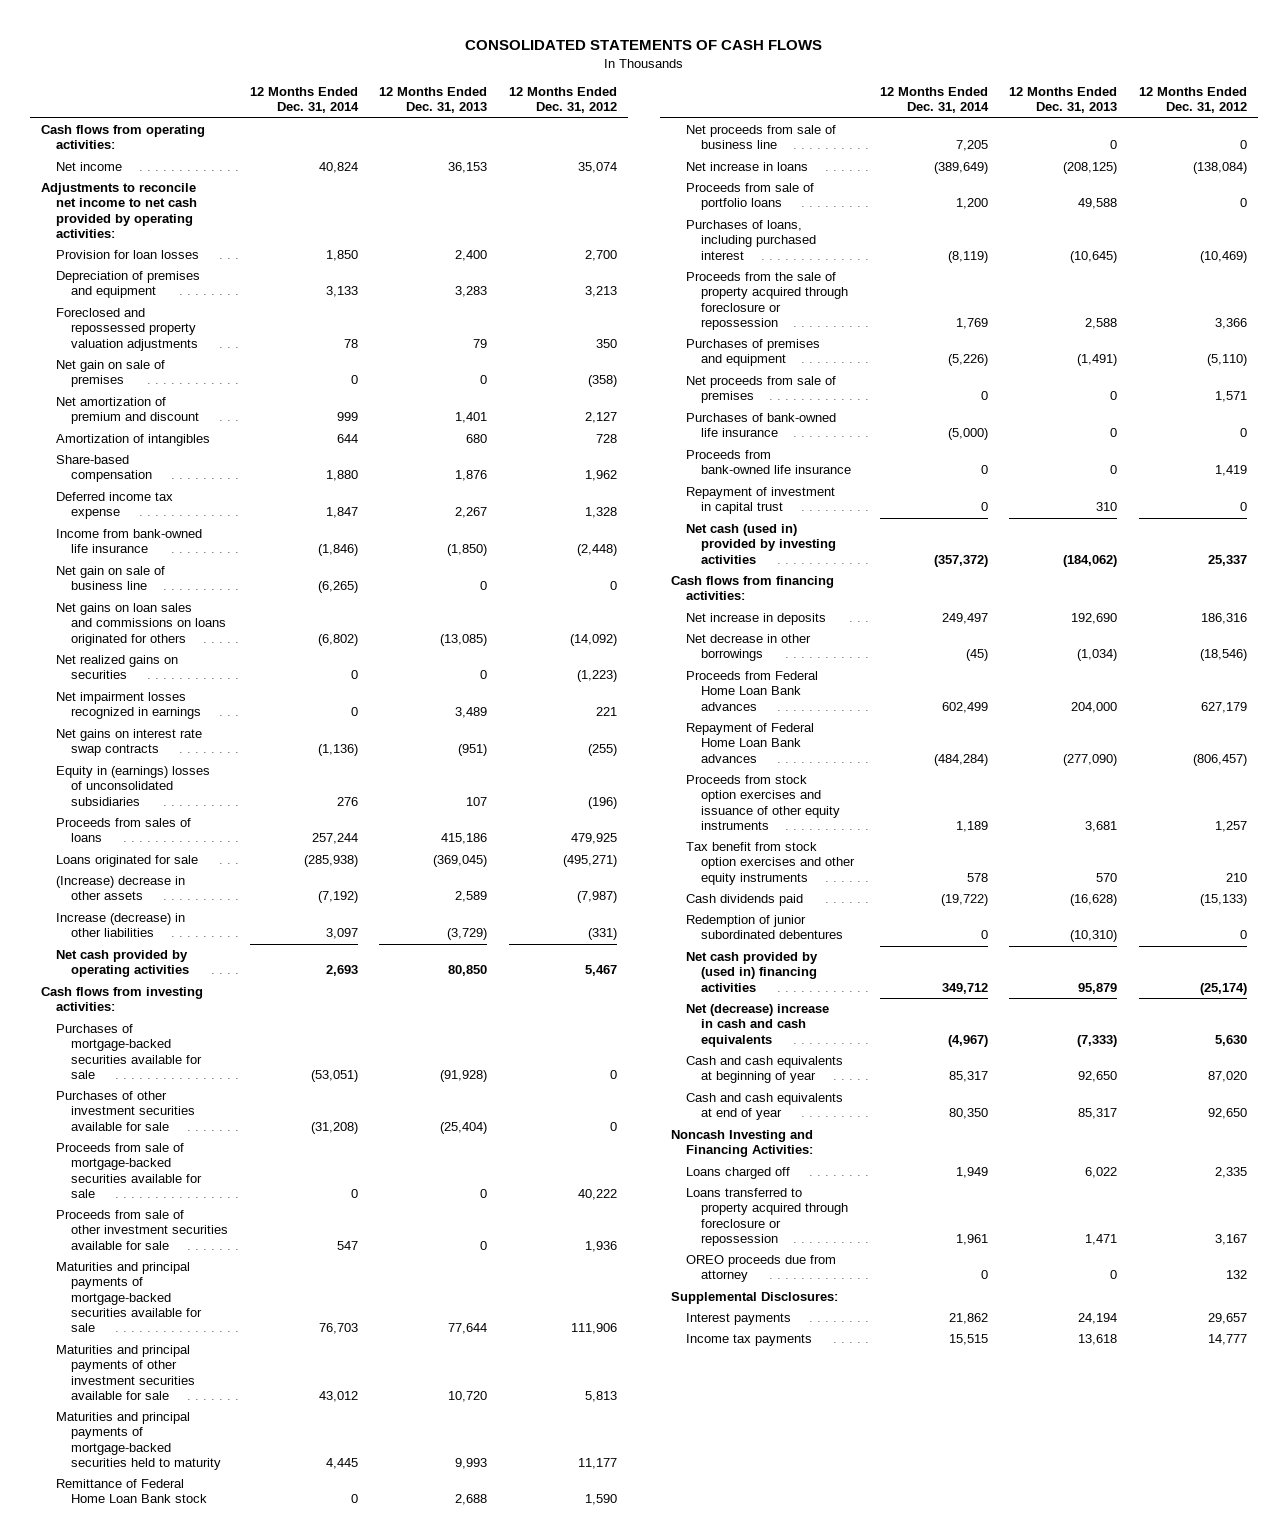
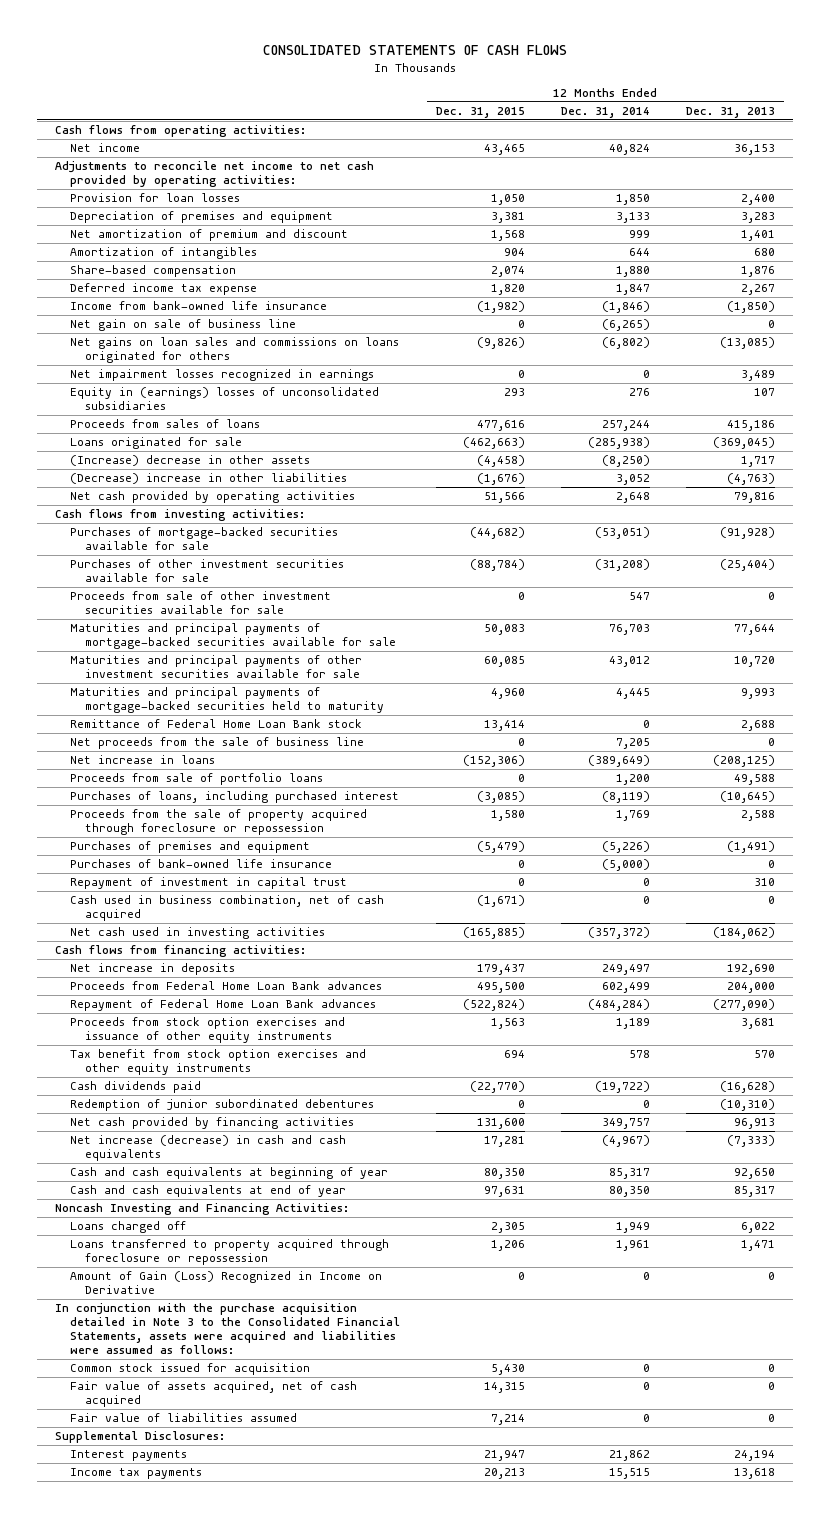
- | 12 Months Ended Dec. 31, 2014 | 12 Months Ended Dec. 31, 2013 | 12 Months Ended Dec. 31, 2012
+ | 12 Months Ended Dec. 31, 2015 | 12 Months Ended Dec. 31, 2014 | 12 Months Ended Dec. 31, 2013
- Foreclosed and repossessed property valuation adjustments | 78 | 79 | 350
- Net gain on sale of premises | 0 | 0 | (358)
- Net realized gains on securities | 0 | 0 | (1,223)
- Net gains on interest rate swap contracts | (1,136) | (951) | (255)
- (Increase) decrease in other assets | (7,192) | 2,589 | (7,987)
- Increase (decrease) in other liabilities | 3,097 | (3,729) | (331)
- Net cash provided by operating activities | 2,693 | 80,850 | 5,467
+ (Increase) decrease in other assets | (4,458) | (8,250) | 1,717
+ (Decrease) increase in other liabilities | (1,676) | 3,052 | (4,763)
+ Net cash provided by operating activities | 51,566 | 2,648 | 79,816
- Proceeds from sale of mortgage-backed securities available for sale | 0 | 0 | 40,222
- Net proceeds from sale of business line | 7,205 | 0 | 0
+ Net proceeds from the sale of business line | 0 | 7,205 | 0
- Net proceeds from sale of premises | 0 | 0 | 1,571
- Proceeds from bank-owned life insurance | 0 | 0 | 1,419
- Net cash (used in) provided by investing activities | (357,372) | (184,062) | 25,337
+ Cash used in business combination, net of cash acquired | (1,671) | 0 | 0
+ Net cash used in investing activities | (165,885) | (357,372) | (184,062)
- Net decrease in other borrowings | (45) | (1,034) | (18,546)
- Net cash provided by (used in) financing activities | 349,712 | 95,879 | (25,174)
- Net (decrease) increase in cash and cash equivalents | (4,967) | (7,333) | 5,630
+ Net cash provided by financing activities | 131,600 | 349,757 | 96,913
+ Net increase (decrease) in cash and cash equivalents | 17,281 | (4,967) | (7,333)
- OREO proceeds due from attorney | 0 | 0 | 132
+ Amount of Gain (Loss) Recognized in Income on Derivative | 0 | 0 | 0
+ In conjunction with the purchase acquisition detailed in Note 3 to the Consolidated Financial Statements, assets were acquired and liabilities were assumed as follows:
+ Common stock issued for acquisition | 5,430 | 0 | 0
+ Fair value of assets acquired, net of cash acquired | 14,315 | 0 | 0
+ Fair value of liabilities assumed | 7,214 | 0 | 0

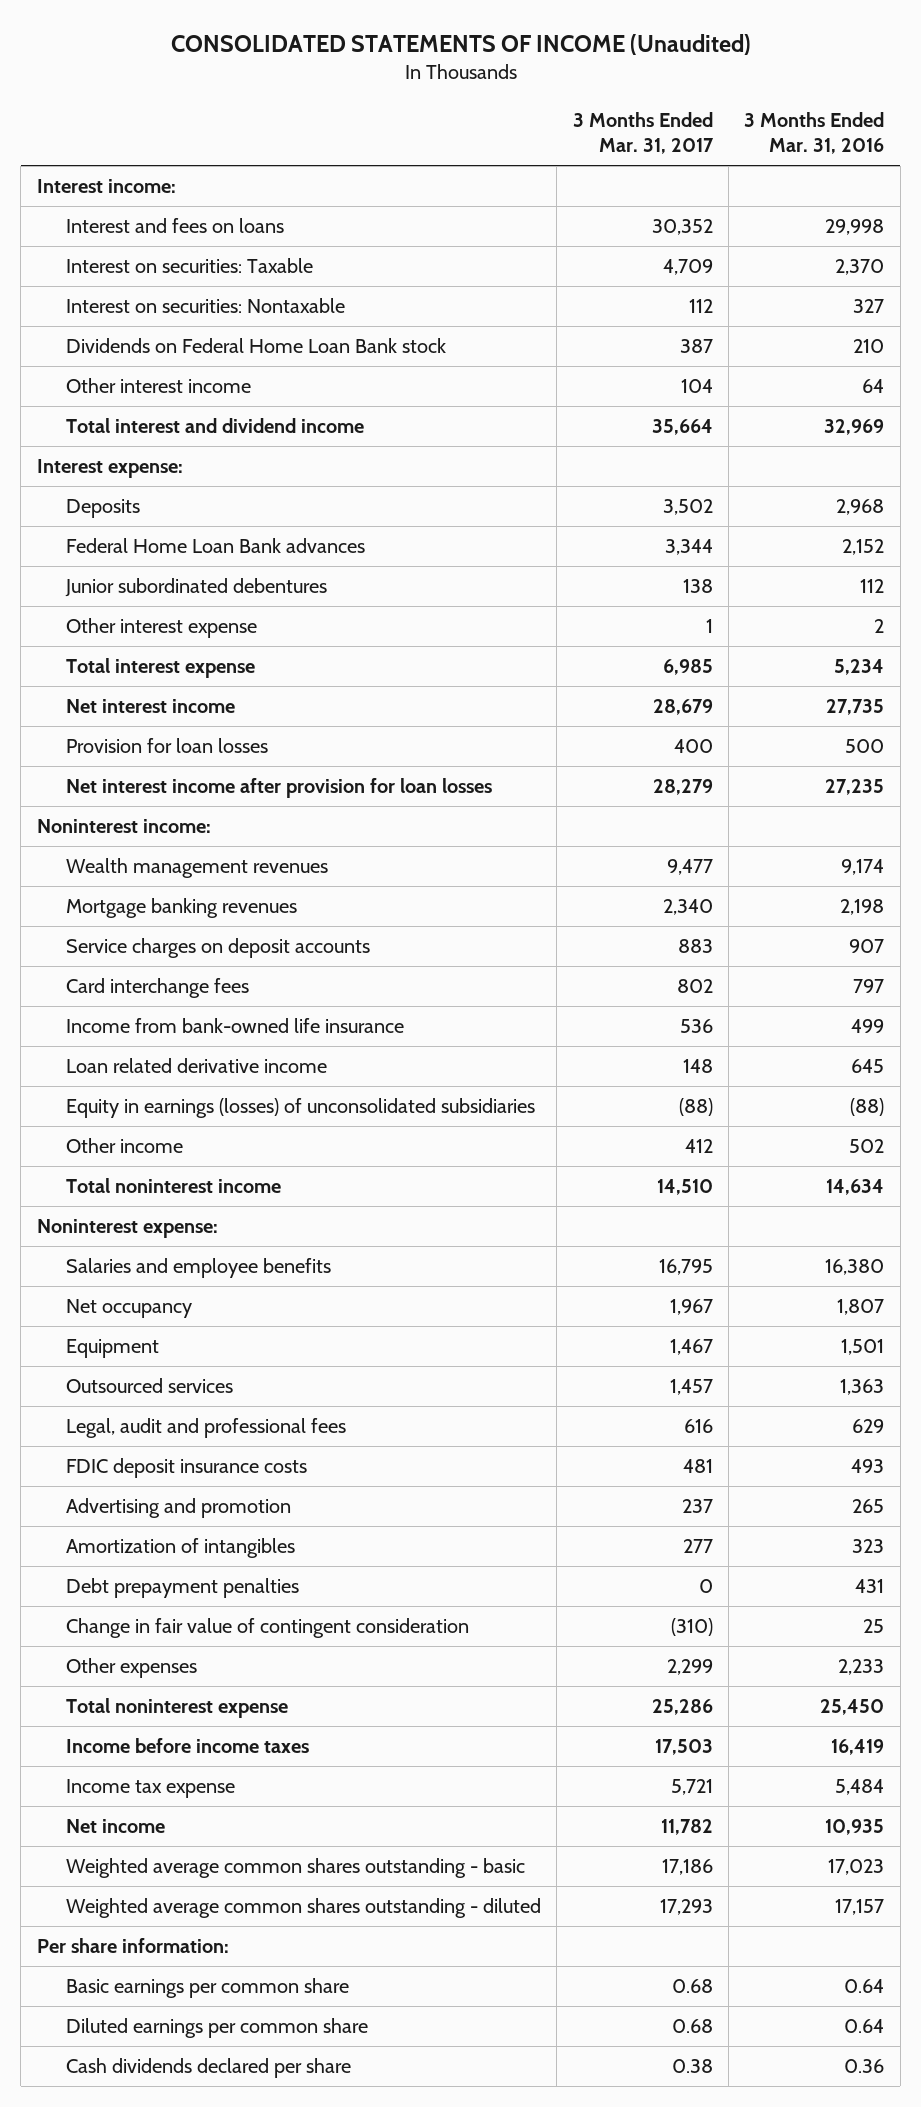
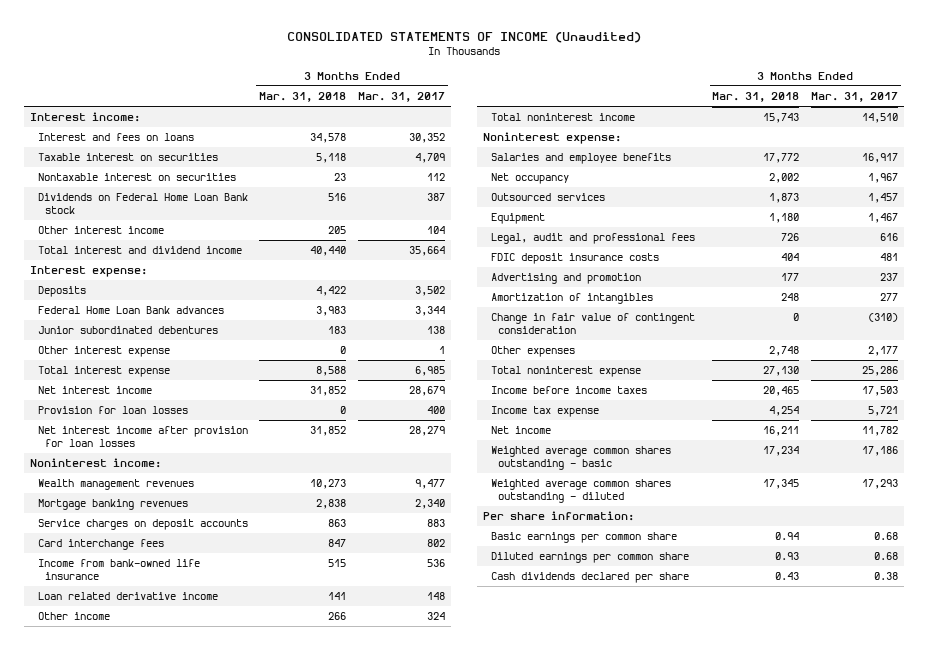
- | 3 Months Ended Mar. 31, 2017 | 3 Months Ended Mar. 31, 2016
+ | 3 Months Ended Mar. 31, 2018 | 3 Months Ended Mar. 31, 2017
- Interest on securities: Taxable | 4,709 | 2,370
- Interest on securities: Nontaxable | 112 | 327
+ Taxable interest on securities | 5,118 | 4,709
+ Nontaxable interest on securities | 23 | 112
- Equity in earnings (losses) of unconsolidated subsidiaries | (88) | (88)
- Other income | 412 | 502
+ Other income | 266 | 324
- Salaries and employee benefits | 16,795 | 16,380
+ Salaries and employee benefits | 17,772 | 16,917
moved down: Equipment | 1,180 | 1,467
- Debt prepayment penalties | 0 | 431
- Other expenses | 2,299 | 2,233
+ Other expenses | 2,748 | 2,177

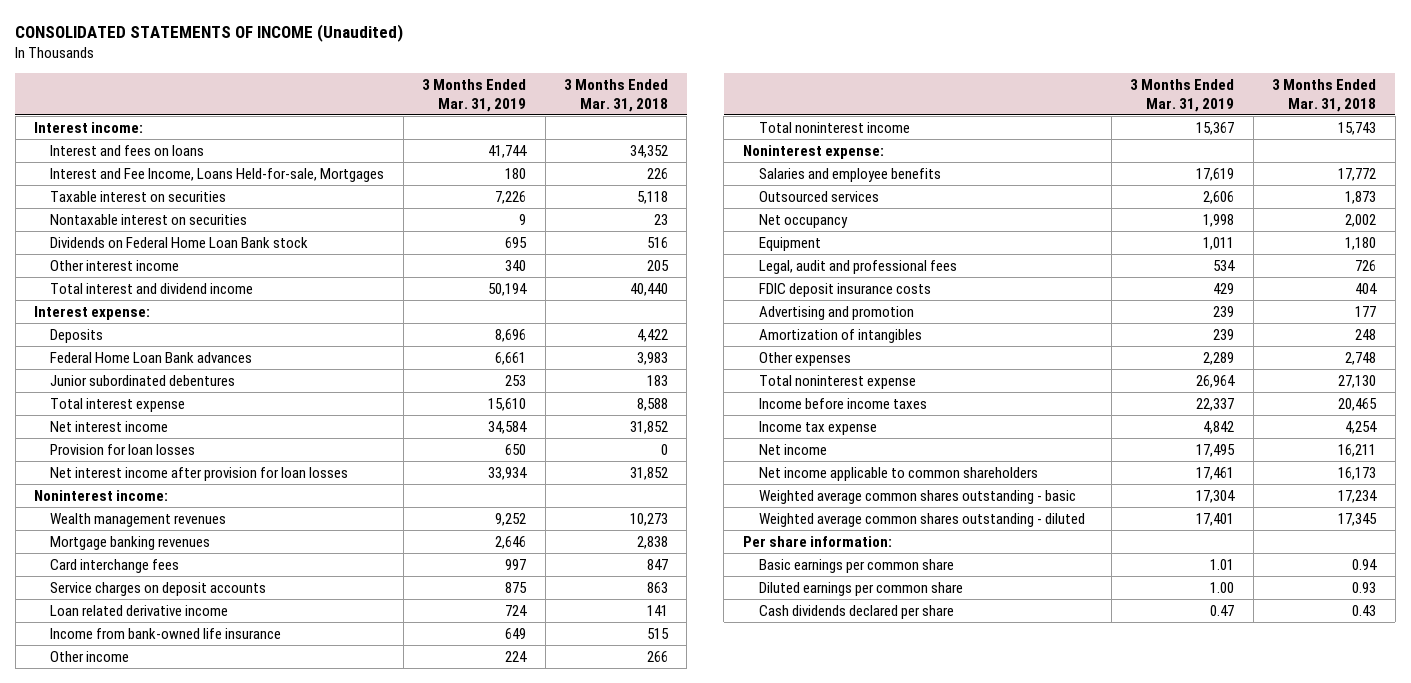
- | 3 Months Ended Mar. 31, 2018 | 3 Months Ended Mar. 31, 2017
+ | 3 Months Ended Mar. 31, 2019 | 3 Months Ended Mar. 31, 2018
- Interest and fees on loans | 34,578 | 30,352
+ Interest and fees on loans | 41,744 | 34,352
+ Interest and Fee Income, Loans Held-for-sale, Mortgages | 180 | 226
- Other interest expense | 0 | 1
moved down: Service charges on deposit accounts | 875 | 863
moved down: Income from bank-owned life insurance | 649 | 515
moved down: Net occupancy | 1,998 | 2,002
- Change in fair value of contingent consideration | 0 | (310)
+ Net income applicable to common shareholders | 17,461 | 16,173

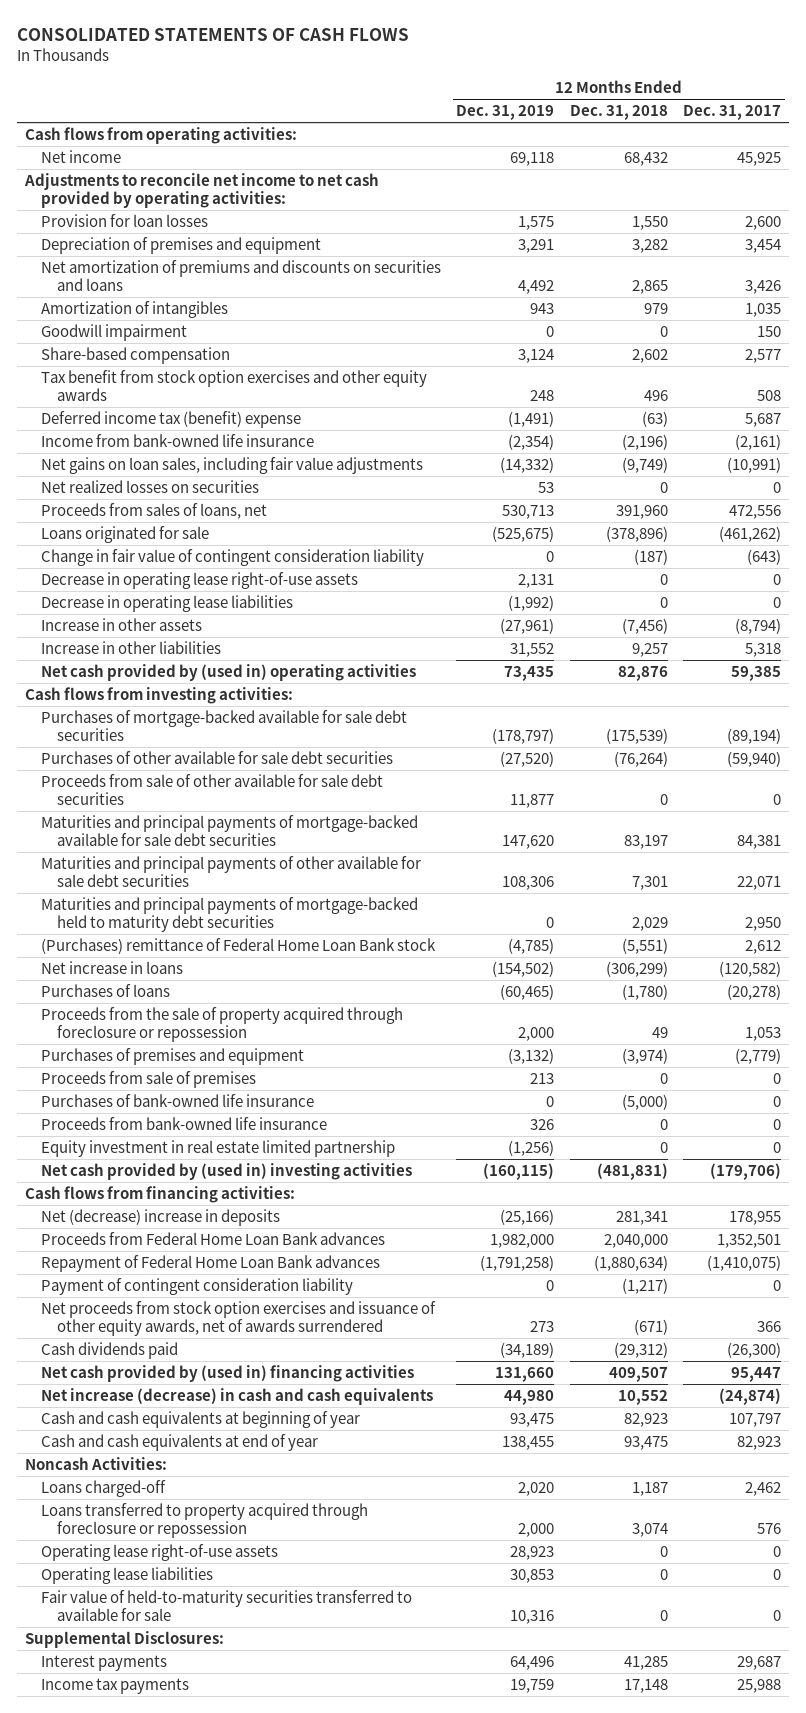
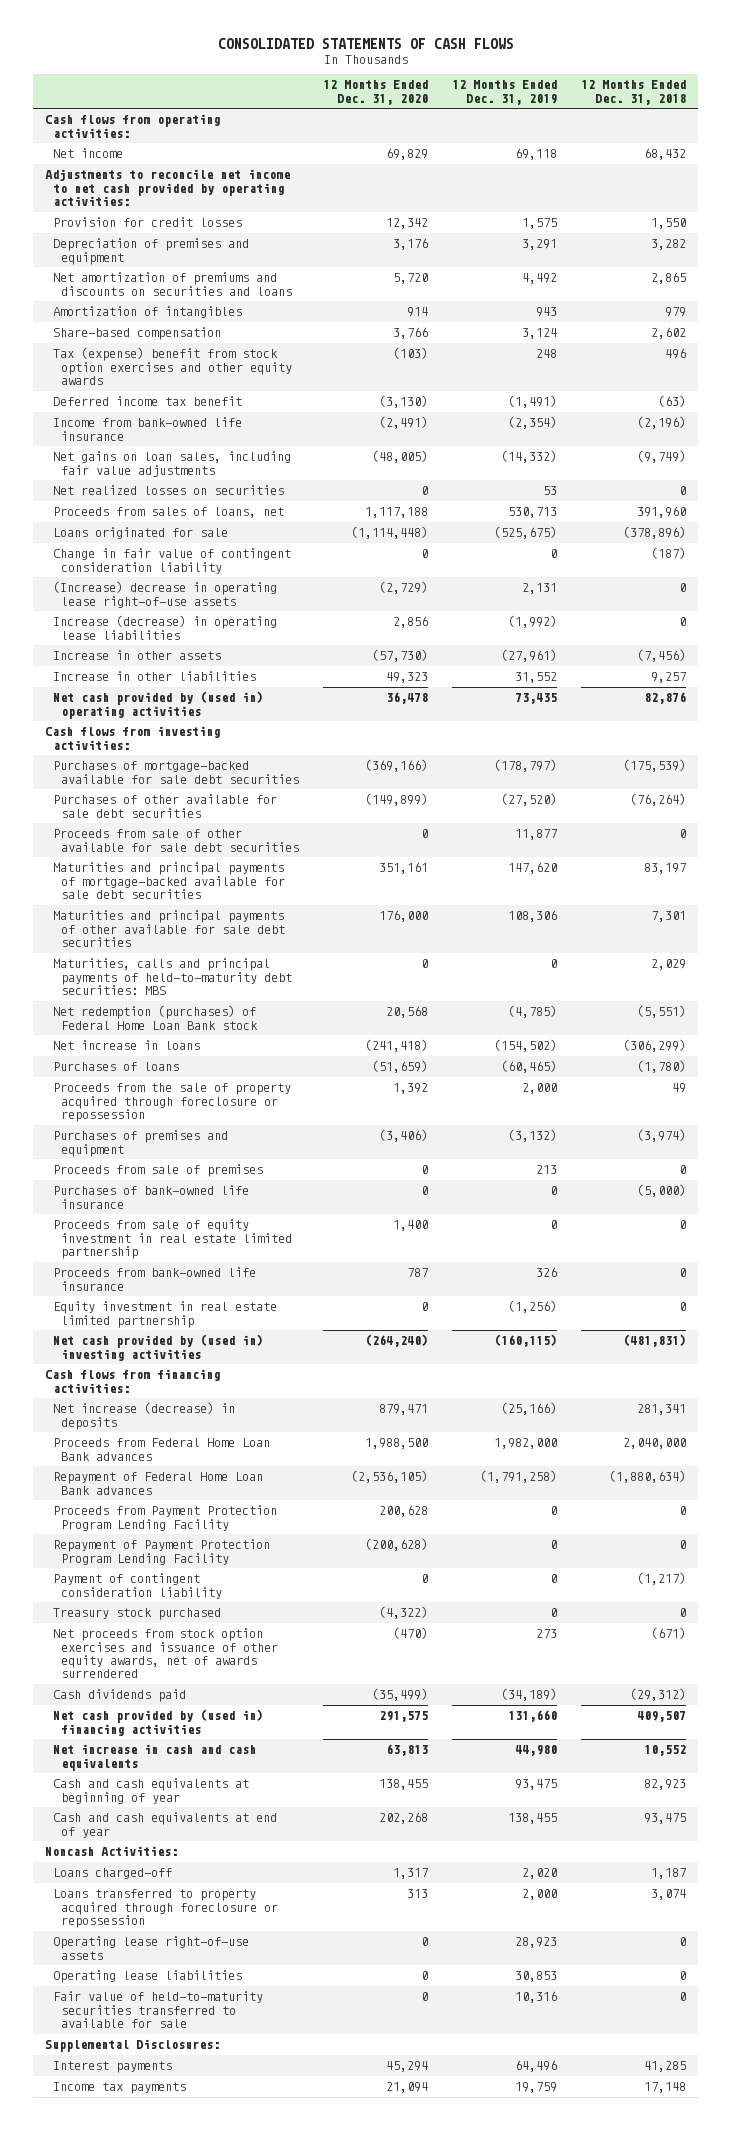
- | 12 Months Ended Dec. 31, 2019 | 12 Months Ended Dec. 31, 2018 | 12 Months Ended Dec. 31, 2017
+ | 12 Months Ended Dec. 31, 2020 | 12 Months Ended Dec. 31, 2019 | 12 Months Ended Dec. 31, 2018
- Provision for loan losses | 1,575 | 1,550 | 2,600
+ Provision for credit losses | 12,342 | 1,575 | 1,550
- Goodwill impairment | 0 | 0 | 150
- Tax benefit from stock option exercises and other equity awards | 248 | 496 | 508
- Deferred income tax (benefit) expense | (1,491) | (63) | 5,687
+ Tax (expense) benefit from stock option exercises and other equity awards | (103) | 248 | 496
+ Deferred income tax benefit | (3,130) | (1,491) | (63)
- Decrease in operating lease right-of-use assets | 2,131 | 0 | 0
- Decrease in operating lease liabilities | (1,992) | 0 | 0
+ (Increase) decrease in operating lease right-of-use assets | (2,729) | 2,131 | 0
+ Increase (decrease) in operating lease liabilities | 2,856 | (1,992) | 0
- Maturities and principal payments of mortgage-backed held to maturity debt securities | 0 | 2,029 | 2,950
- (Purchases) remittance of Federal Home Loan Bank stock | (4,785) | (5,551) | 2,612
+ Maturities, calls and principal payments of held-to-maturity debt securities: MBS | 0 | 0 | 2,029
+ Net redemption (purchases) of Federal Home Loan Bank stock | 20,568 | (4,785) | (5,551)
+ Proceeds from sale of equity investment in real estate limited partnership | 1,400 | 0 | 0
- Net (decrease) increase in deposits | (25,166) | 281,341 | 178,955
+ Net increase (decrease) in deposits | 879,471 | (25,166) | 281,341
+ Proceeds from Payment Protection Program Lending Facility | 200,628 | 0 | 0
+ Repayment of Payment Protection Program Lending Facility | (200,628) | 0 | 0
+ Treasury stock purchased | (4,322) | 0 | 0
- Net increase (decrease) in cash and cash equivalents | 44,980 | 10,552 | (24,874)
+ Net increase in cash and cash equivalents | 63,813 | 44,980 | 10,552

